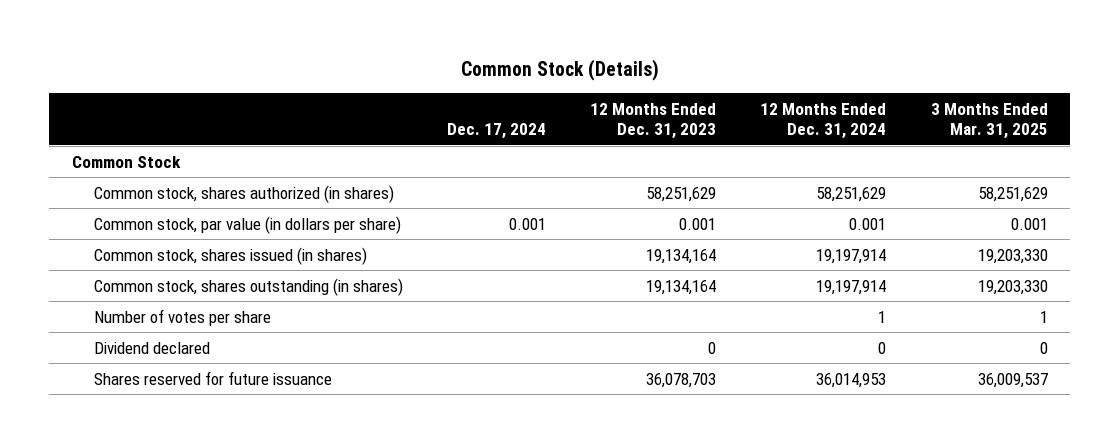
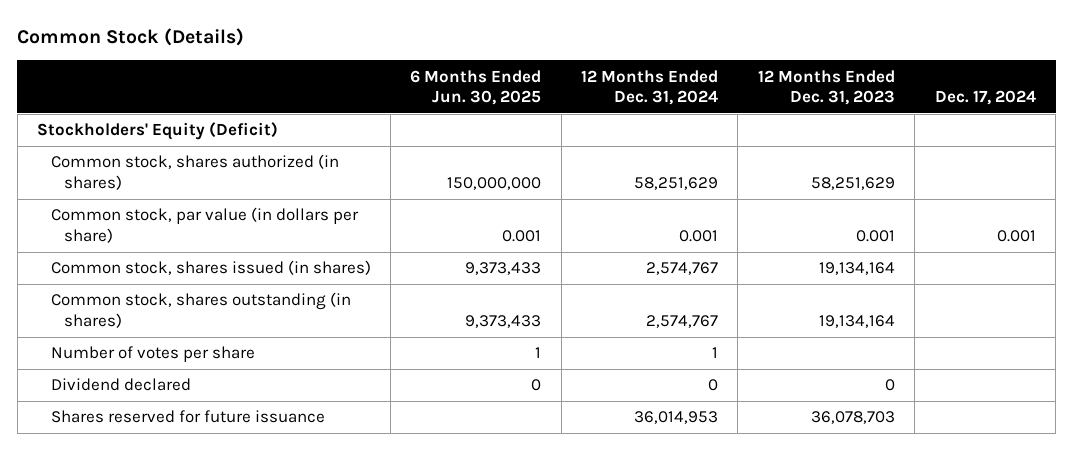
- | Dec. 17, 2024 | 12 Months Ended Dec. 31, 2023 | 12 Months Ended Dec. 31, 2024 | 3 Months Ended Mar. 31, 2025
+ | 6 Months Ended Jun. 30, 2025 | 12 Months Ended Dec. 31, 2024 | 12 Months Ended Dec. 31, 2023 | Dec. 17, 2024
- Common Stock
+ Stockholders' Equity (Deficit)
- Common stock, shares issued (in shares) | | 19,134,164 | 19,197,914 | 19,203,330
- Common stock, shares outstanding (in shares) | | 19,134,164 | 19,197,914 | 19,203,330
+ Common stock, shares issued (in shares) | 9,373,433 | 2,574,767 | 19,134,164 |
+ Common stock, shares outstanding (in shares) | 9,373,433 | 2,574,767 | 19,134,164 |

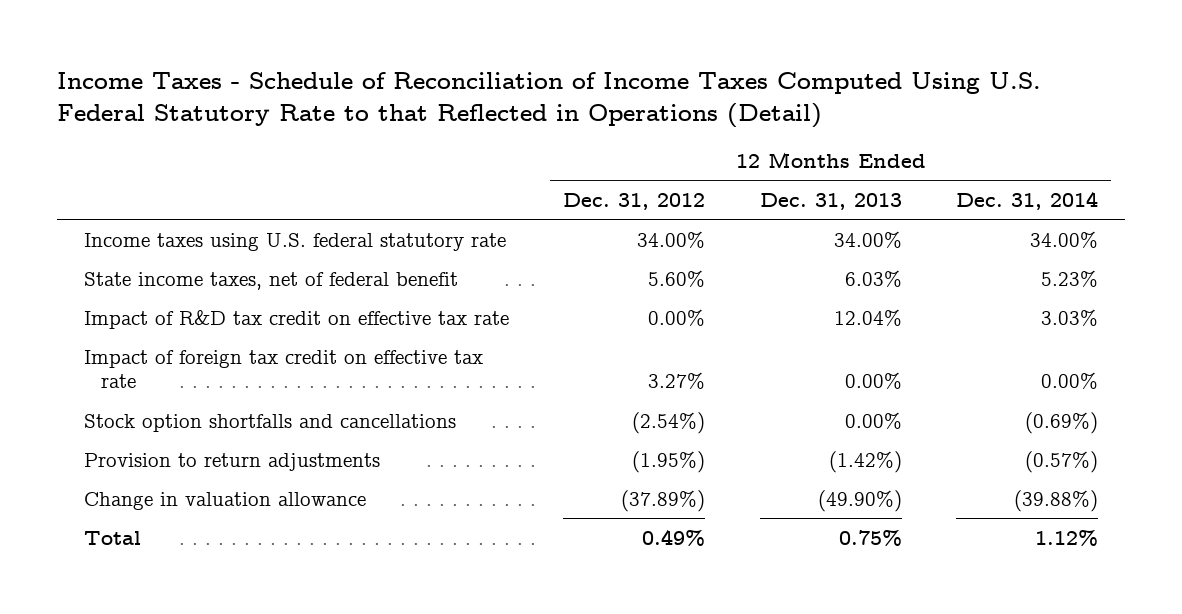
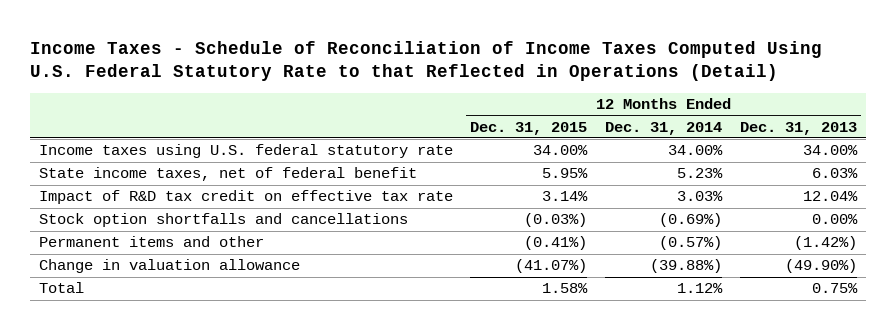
- | 12 Months Ended Dec. 31, 2012 | 12 Months Ended Dec. 31, 2013 | 12 Months Ended Dec. 31, 2014
+ | 12 Months Ended Dec. 31, 2015 | 12 Months Ended Dec. 31, 2014 | 12 Months Ended Dec. 31, 2013
- Impact of foreign tax credit on effective tax rate | 3.27% | 0.00% | 0.00%
- Provision to return adjustments | (1.95%) | (1.42%) | (0.57%)
+ Permanent items and other | (0.41%) | (0.57%) | (1.42%)

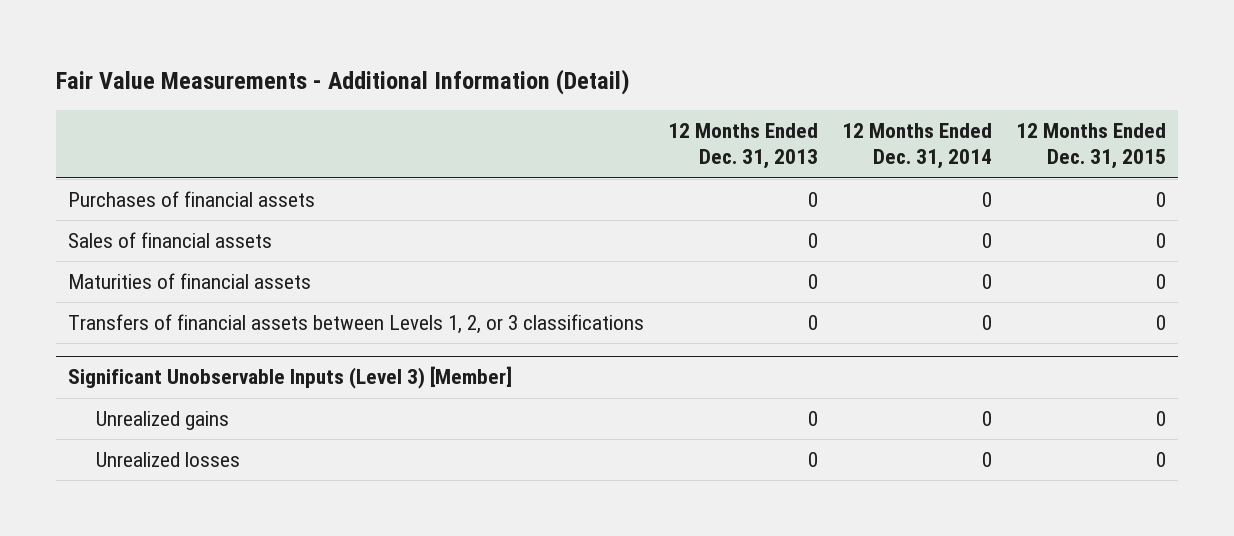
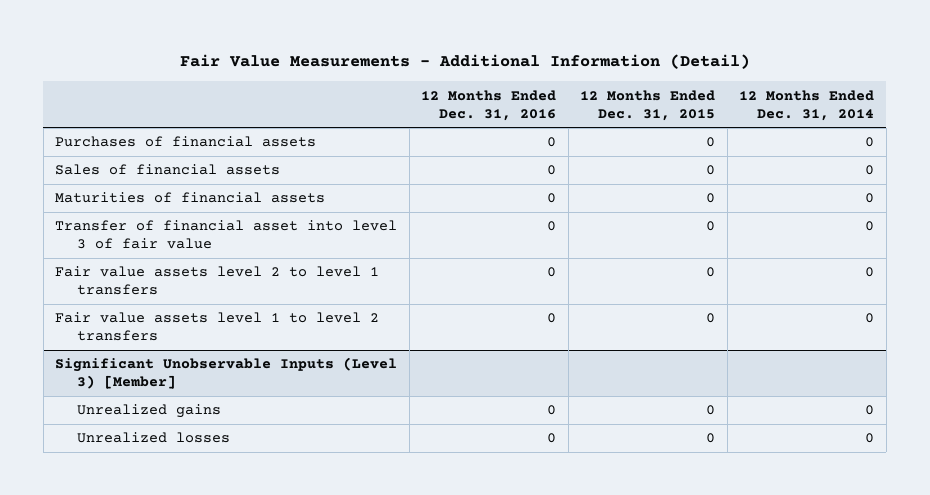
- | 12 Months Ended Dec. 31, 2013 | 12 Months Ended Dec. 31, 2014 | 12 Months Ended Dec. 31, 2015
+ | 12 Months Ended Dec. 31, 2016 | 12 Months Ended Dec. 31, 2015 | 12 Months Ended Dec. 31, 2014
- Transfers of financial assets between Levels 1, 2, or 3 classifications | 0 | 0 | 0
+ Transfer of financial asset into level 3 of fair value | 0 | 0 | 0
+ Fair value assets level 2 to level 1 transfers | 0 | 0 | 0
+ Fair value assets level 1 to level 2 transfers | 0 | 0 | 0

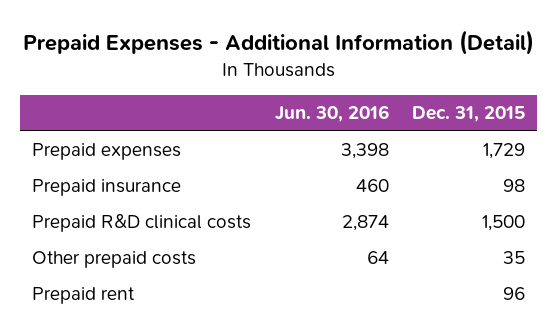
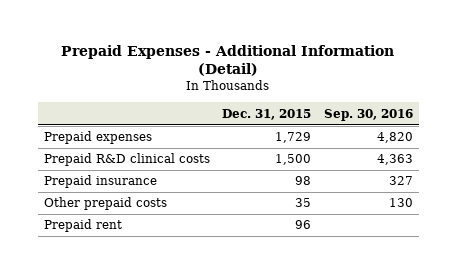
- | Jun. 30, 2016 | Dec. 31, 2015
+ | Dec. 31, 2015 | Sep. 30, 2016
moved down: Prepaid insurance | 98 | 327

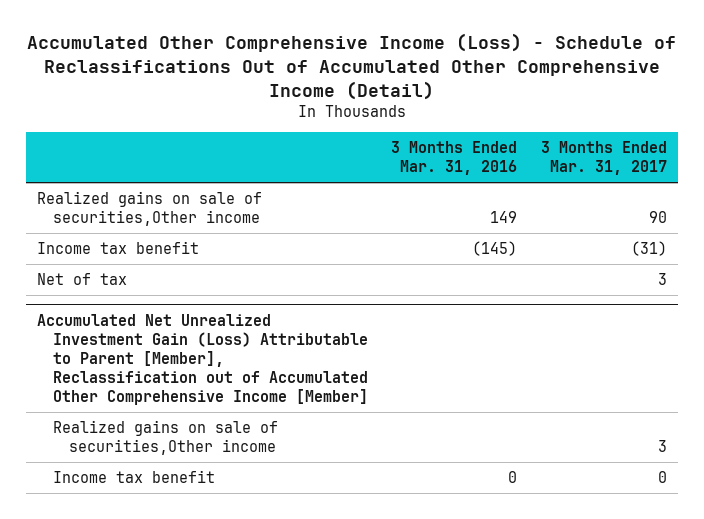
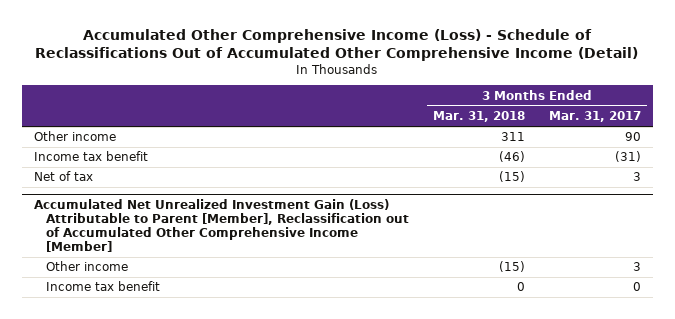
- | 3 Months Ended Mar. 31, 2016 | 3 Months Ended Mar. 31, 2017
+ | 3 Months Ended Mar. 31, 2018 | 3 Months Ended Mar. 31, 2017
- Realized gains on sale of securities,Other income | 149 | 90
+ Other income | 311 | 90
@ Accumulated Net Unrealized Investment Gain (Loss) Attributable to Parent [Member], Reclassification out of Accumulated Other Comprehensive Income [Member]
- Realized gains on sale of securities,Other income | | 3
+ Other income | (15) | 3

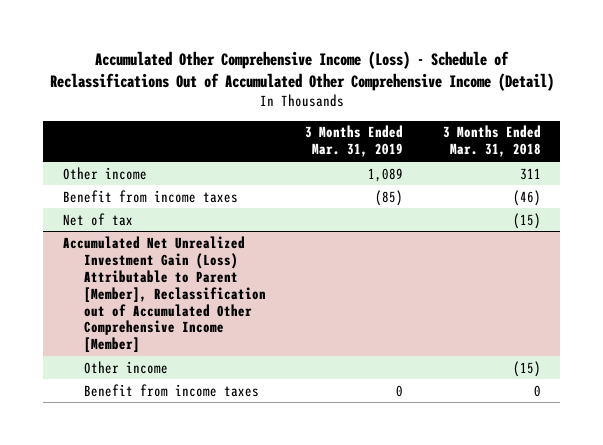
- | 3 Months Ended Mar. 31, 2018 | 3 Months Ended Mar. 31, 2017
+ | 3 Months Ended Mar. 31, 2019 | 3 Months Ended Mar. 31, 2018
- Income tax benefit | (46) | (31)
+ Benefit from income taxes | (85) | (46)
@ Accumulated Net Unrealized Investment Gain (Loss) Attributable to Parent [Member], Reclassification out of Accumulated Other Comprehensive Income [Member]
- Income tax benefit | 0 | 0
+ Benefit from income taxes | 0 | 0

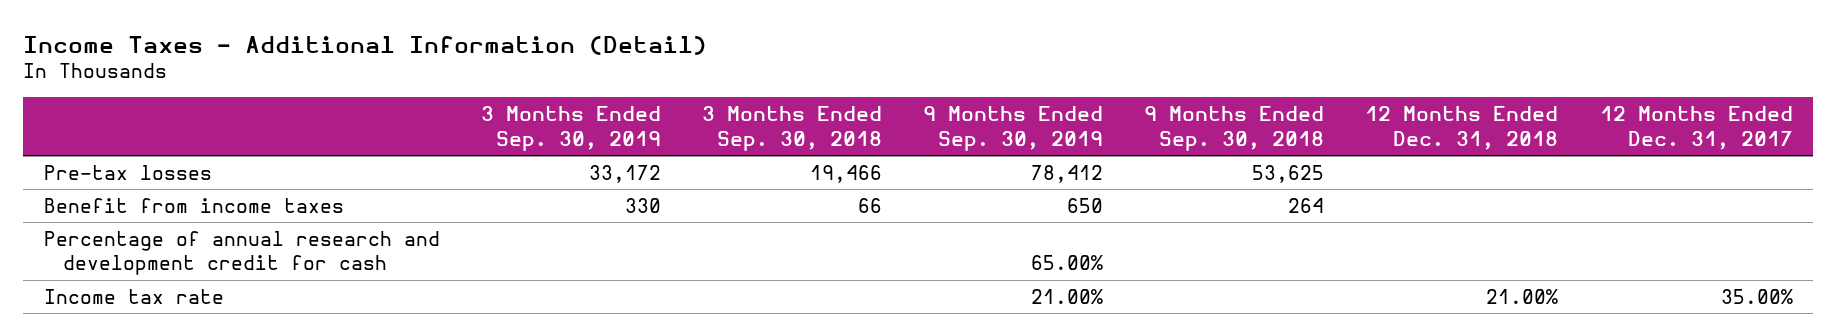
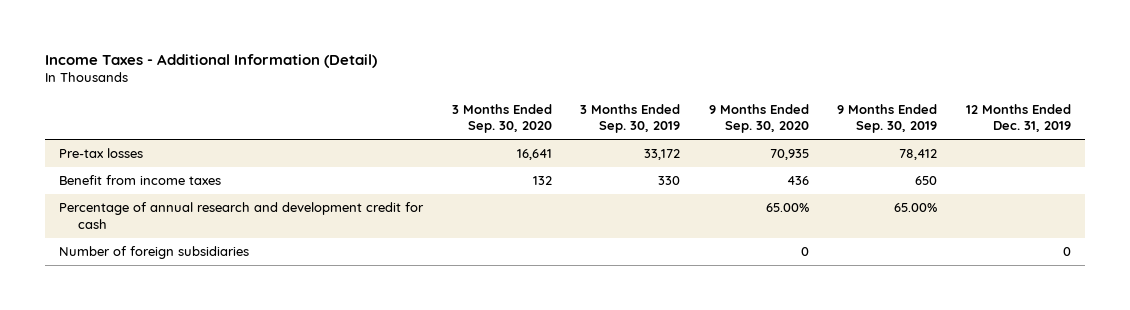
- | 3 Months Ended Sep. 30, 2019 | 3 Months Ended Sep. 30, 2018 | 9 Months Ended Sep. 30, 2019 | 9 Months Ended Sep. 30, 2018 | 12 Months Ended Dec. 31, 2018 | 12 Months Ended Dec. 31, 2017
+ | 3 Months Ended Sep. 30, 2020 | 3 Months Ended Sep. 30, 2019 | 9 Months Ended Sep. 30, 2020 | 9 Months Ended Sep. 30, 2019 | 12 Months Ended Dec. 31, 2019
- Income tax rate | | | 21.00% | | 21.00% | 35.00%
+ Number of foreign subsidiaries | | | 0 | | 0

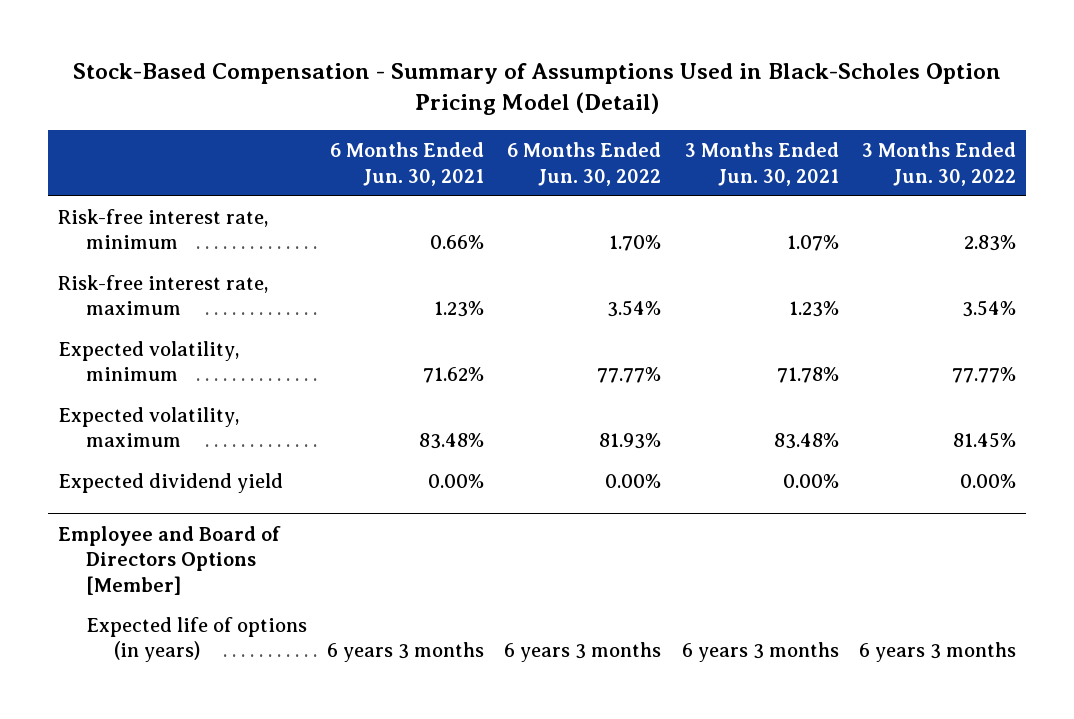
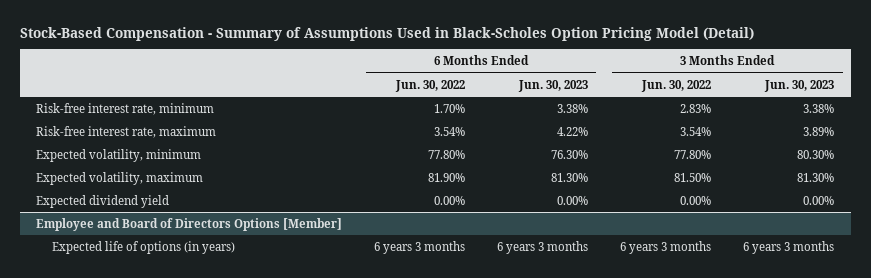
- | 6 Months Ended Jun. 30, 2021 | 6 Months Ended Jun. 30, 2022 | 3 Months Ended Jun. 30, 2021 | 3 Months Ended Jun. 30, 2022
+ | 6 Months Ended Jun. 30, 2022 | 6 Months Ended Jun. 30, 2023 | 3 Months Ended Jun. 30, 2022 | 3 Months Ended Jun. 30, 2023
- Expected volatility, minimum | 71.62% | 77.77% | 71.78% | 77.77%
- Expected volatility, maximum | 83.48% | 81.93% | 83.48% | 81.45%
+ Expected volatility, minimum | 77.80% | 76.30% | 77.80% | 80.30%
+ Expected volatility, maximum | 81.90% | 81.30% | 81.50% | 81.30%

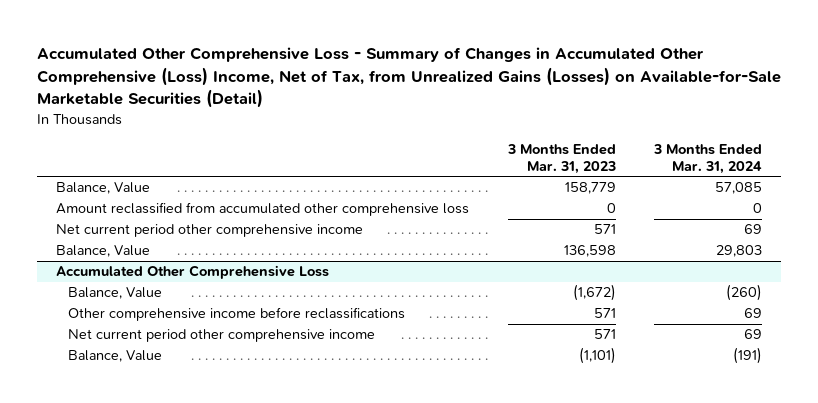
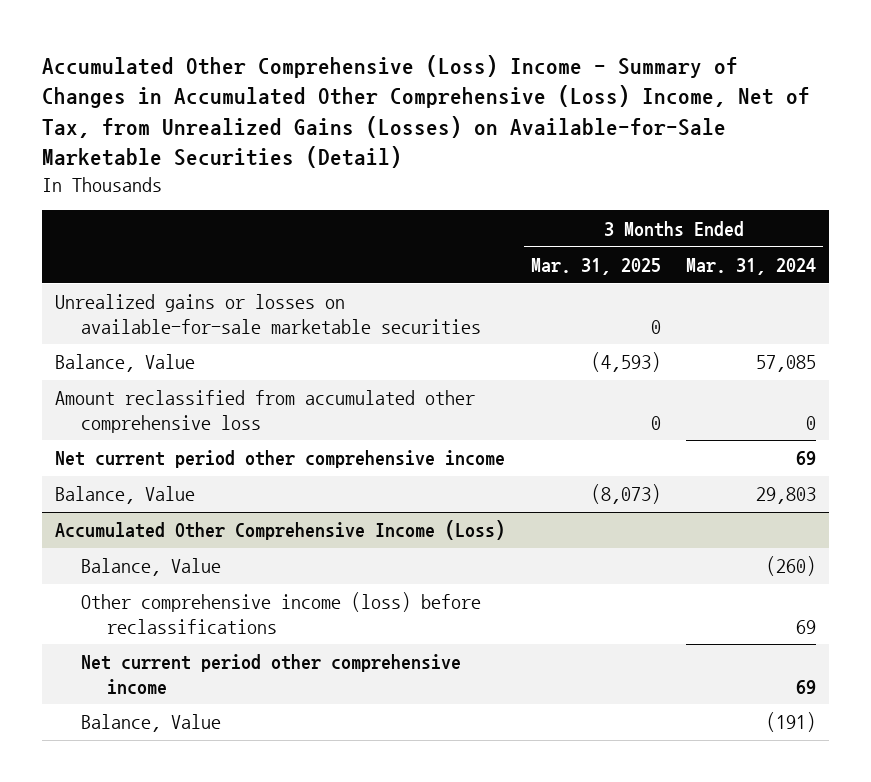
- Accumulated Other Comprehensive Loss - Summary of Changes in Accumulated Other Comprehensive (Loss) Income, Net of Tax, from Unrealized Gains (Losses) on Available-for-Sale Marketable Securities (Detail)
+ Accumulated Other Comprehensive (Loss) Income - Summary of Changes in Accumulated Other Comprehensive (Loss) Income, Net of Tax, from Unrealized Gains (Losses) on Available-for-Sale Marketable Securities (Detail)
- | 3 Months Ended Mar. 31, 2023 | 3 Months Ended Mar. 31, 2024
+ | 3 Months Ended Mar. 31, 2025 | 3 Months Ended Mar. 31, 2024
+ Unrealized gains or losses on available-for-sale marketable securities | 0 |
- Accumulated Other Comprehensive Loss
+ Accumulated Other Comprehensive Income (Loss)
- Other comprehensive income before reclassifications | 571 | 69
+ Other comprehensive income (loss) before reclassifications | | 69

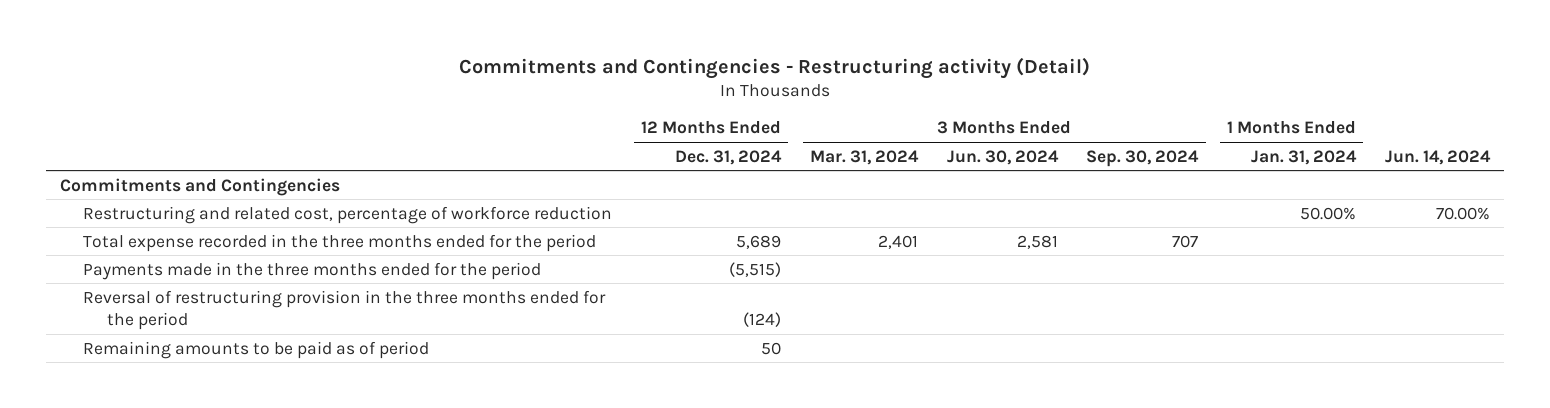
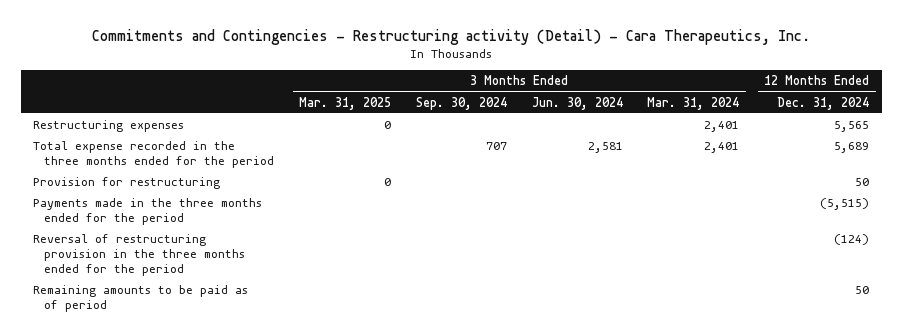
- Commitments and Contingencies - Restructuring activity (Detail)
+ Commitments and Contingencies - Restructuring activity (Detail) - Cara Therapeutics, Inc.
- | 12 Months Ended Dec. 31, 2024 | 3 Months Ended Mar. 31, 2024 | 3 Months Ended Jun. 30, 2024 | 3 Months Ended Sep. 30, 2024 | 1 Months Ended Jan. 31, 2024 | Jun. 14, 2024
+ | 3 Months Ended Mar. 31, 2025 | 3 Months Ended Sep. 30, 2024 | 3 Months Ended Jun. 30, 2024 | 3 Months Ended Mar. 31, 2024 | 12 Months Ended Dec. 31, 2024
- Commitments and Contingencies
- Restructuring and related cost, percentage of workforce reduction | | | | | 50.00% | 70.00%
+ Restructuring expenses | 0 | | | 2,401 | 5,565
+ Provision for restructuring | 0 | | | | 50

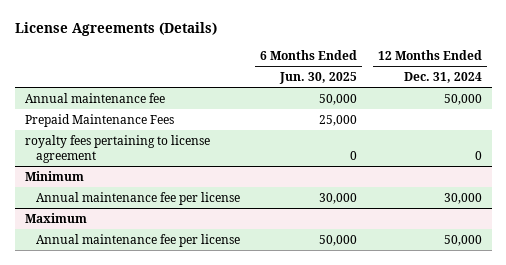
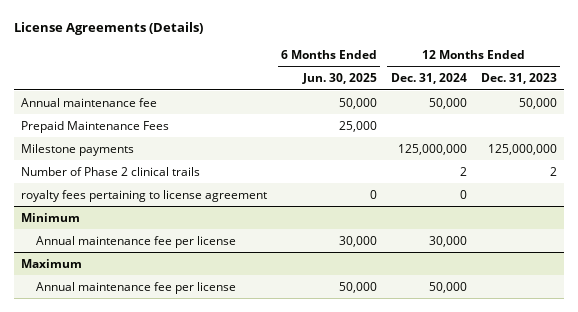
- | 6 Months Ended Jun. 30, 2025 | 12 Months Ended Dec. 31, 2024
+ | 6 Months Ended Jun. 30, 2025 | 12 Months Ended Dec. 31, 2024 | 12 Months Ended Dec. 31, 2023
+ Milestone payments | | 125,000,000 | 125,000,000
+ Number of Phase 2 clinical trails | | 2 | 2

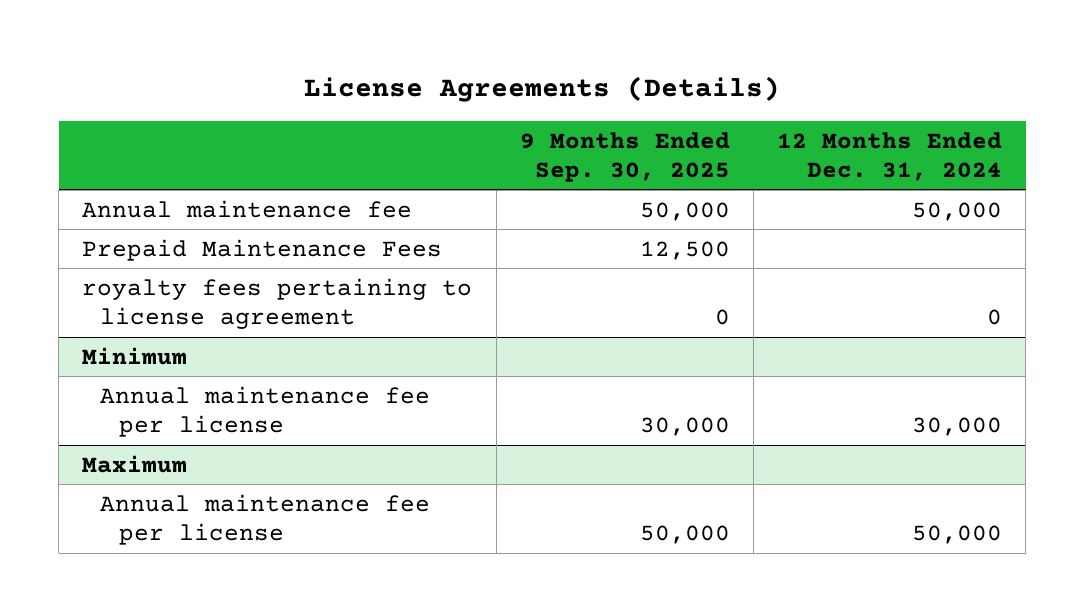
- | 6 Months Ended Jun. 30, 2025 | 12 Months Ended Dec. 31, 2024 | 12 Months Ended Dec. 31, 2023
+ | 9 Months Ended Sep. 30, 2025 | 12 Months Ended Dec. 31, 2024
- Milestone payments | | 125,000,000 | 125,000,000
- Number of Phase 2 clinical trails | | 2 | 2

